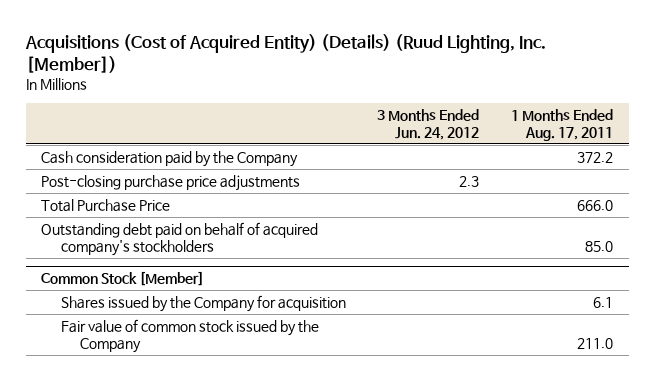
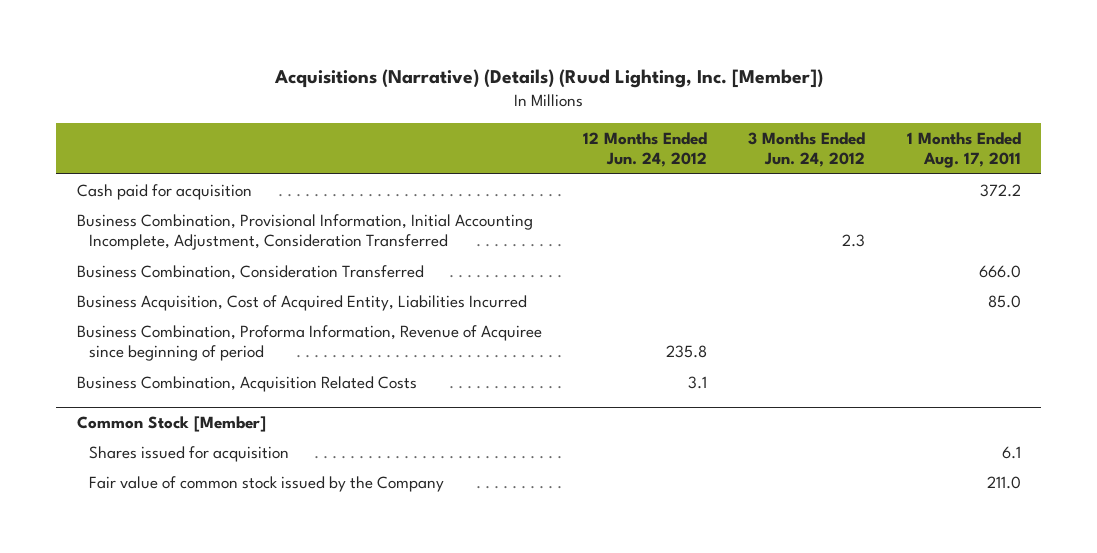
- Acquisitions (Cost of Acquired Entity) (Details) (Ruud Lighting, Inc. [Member])
+ Acquisitions (Narrative) (Details) (Ruud Lighting, Inc. [Member])
- | 3 Months Ended Jun. 24, 2012 | 1 Months Ended Aug. 17, 2011
+ | 12 Months Ended Jun. 24, 2012 | 3 Months Ended Jun. 24, 2012 | 1 Months Ended Aug. 17, 2011
- Cash consideration paid by the Company | | 372.2
- Post-closing purchase price adjustments | 2.3 |
- Total Purchase Price | | 666.0
- Outstanding debt paid on behalf of acquired company's stockholders | | 85.0
+ Cash paid for acquisition | | | 372.2
+ Business Combination, Provisional Information, Initial Accounting Incomplete, Adjustment, Consideration Transferred | | 2.3 |
+ Business Combination, Consideration Transferred | | | 666.0
+ Business Acquisition, Cost of Acquired Entity, Liabilities Incurred | | | 85.0
+ Business Combination, Proforma Information, Revenue of Acquiree since beginning of period | 235.8 | |
+ Business Combination, Acquisition Related Costs | 3.1 | |
@ Common Stock [Member]
- Shares issued by the Company for acquisition | | 6.1
+ Shares issued for acquisition | | | 6.1

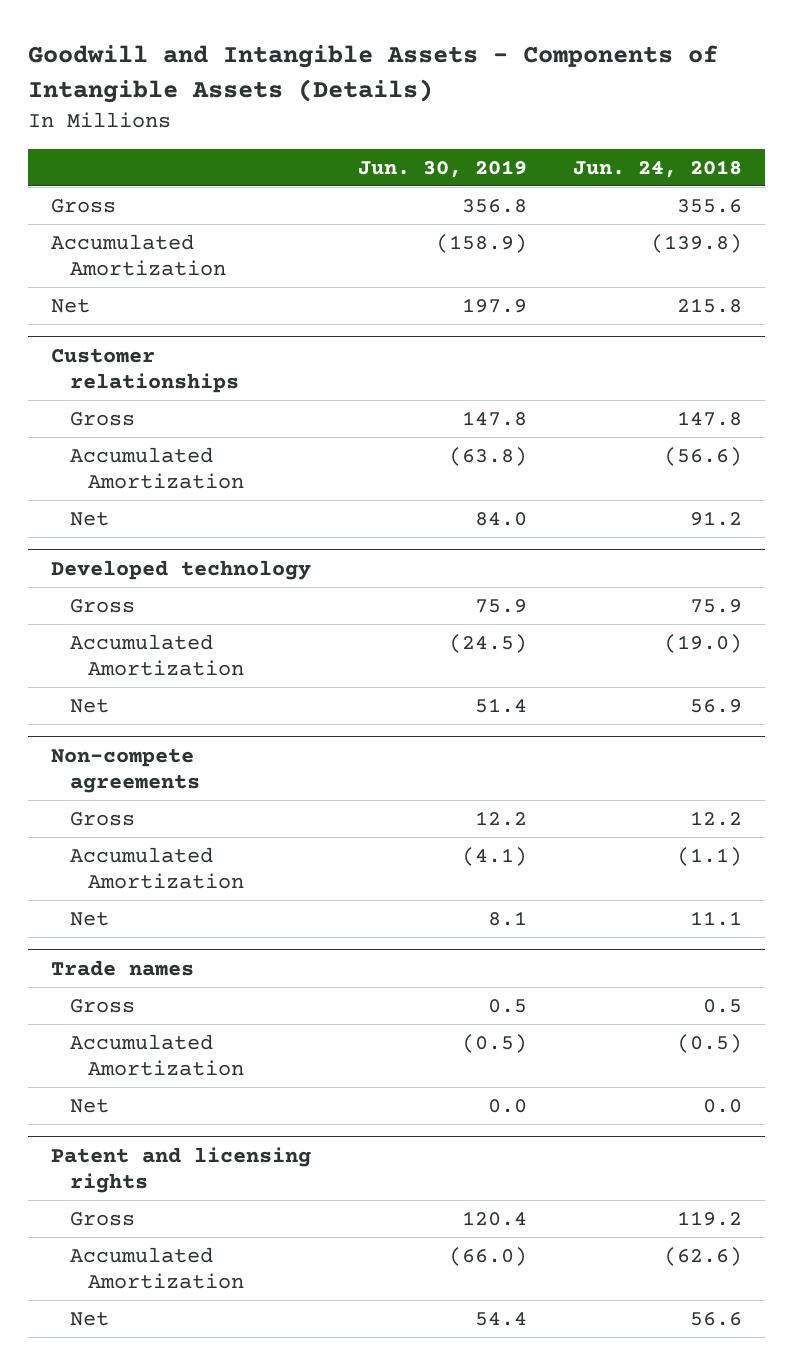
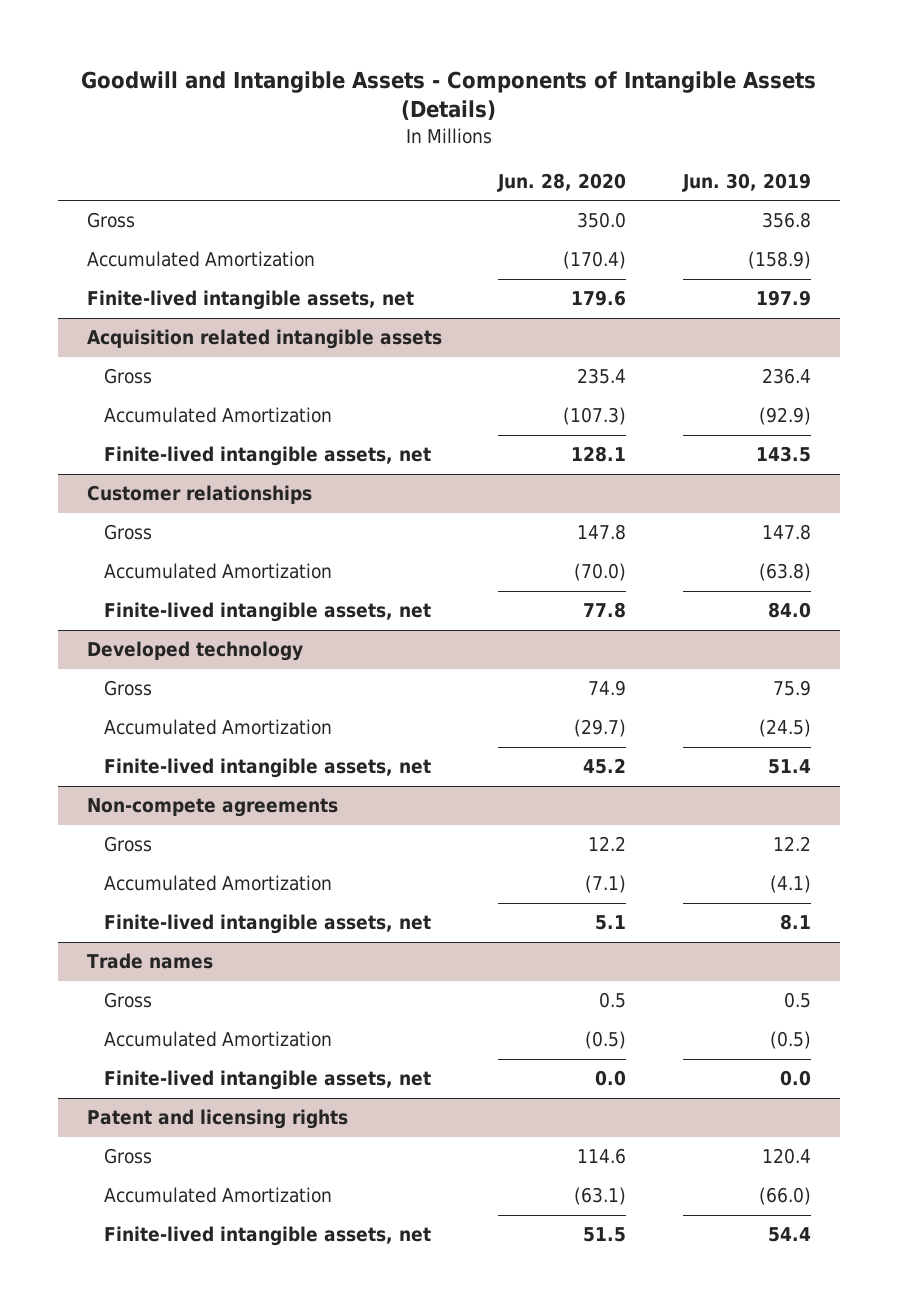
- | Jun. 30, 2019 | Jun. 24, 2018
+ | Jun. 28, 2020 | Jun. 30, 2019
- Net | 197.9 | 215.8
+ Finite-lived intangible assets, net | 179.6 | 197.9
+ Acquisition related intangible assets
+ Gross | 235.4 | 236.4
+ Accumulated Amortization | (107.3) | (92.9)
+ Finite-lived intangible assets, net | 128.1 | 143.5
@ Customer relationships
- Net | 84.0 | 91.2
+ Finite-lived intangible assets, net | 77.8 | 84.0
@ Developed technology
- Net | 51.4 | 56.9
+ Finite-lived intangible assets, net | 45.2 | 51.4
@ Non-compete agreements
- Net | 8.1 | 11.1
+ Finite-lived intangible assets, net | 5.1 | 8.1
@ Trade names
- Net | 0.0 | 0.0
+ Finite-lived intangible assets, net | 0.0 | 0.0
@ Patent and licensing rights
- Net | 54.4 | 56.6
+ Finite-lived intangible assets, net | 51.5 | 54.4

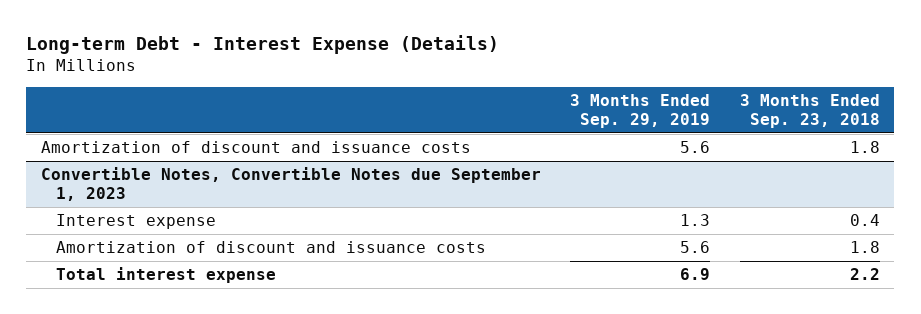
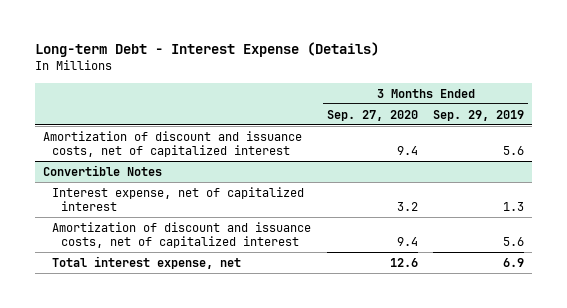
- | 3 Months Ended Sep. 29, 2019 | 3 Months Ended Sep. 23, 2018
+ | 3 Months Ended Sep. 27, 2020 | 3 Months Ended Sep. 29, 2019
- Amortization of discount and issuance costs | 5.6 | 1.8
- Convertible Notes, Convertible Notes due September 1, 2023
- Interest expense | 1.3 | 0.4
- Amortization of discount and issuance costs | 5.6 | 1.8
- Total interest expense | 6.9 | 2.2
+ Amortization of discount and issuance costs, net of capitalized interest | 9.4 | 5.6
+ Convertible Notes
+ Interest expense, net of capitalized interest | 3.2 | 1.3
+ Amortization of discount and issuance costs, net of capitalized interest | 9.4 | 5.6
+ Total interest expense, net | 12.6 | 6.9

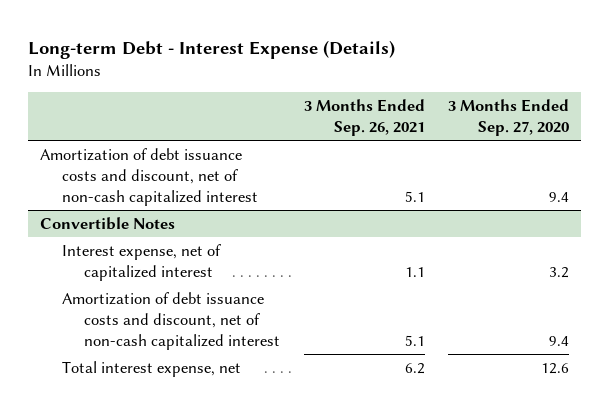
- | 3 Months Ended Sep. 27, 2020 | 3 Months Ended Sep. 29, 2019
+ | 3 Months Ended Sep. 26, 2021 | 3 Months Ended Sep. 27, 2020
- Amortization of discount and issuance costs, net of capitalized interest | 9.4 | 5.6
+ Amortization of debt issuance costs and discount, net of non-cash capitalized interest | 5.1 | 9.4
@ Convertible Notes
- Amortization of discount and issuance costs, net of capitalized interest | 9.4 | 5.6
+ Amortization of debt issuance costs and discount, net of non-cash capitalized interest | 5.1 | 9.4

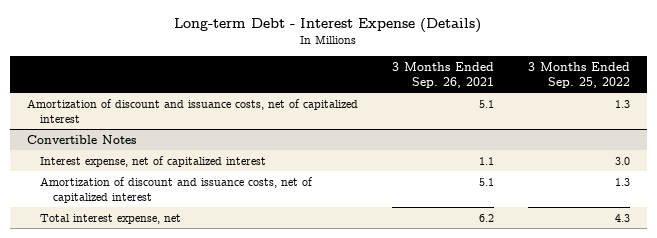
- | 3 Months Ended Sep. 26, 2021 | 3 Months Ended Sep. 27, 2020
+ | 3 Months Ended Sep. 26, 2021 | 3 Months Ended Sep. 25, 2022
- Amortization of debt issuance costs and discount, net of non-cash capitalized interest | 5.1 | 9.4
+ Amortization of discount and issuance costs, net of capitalized interest | 5.1 | 1.3
@ Convertible Notes
- Amortization of debt issuance costs and discount, net of non-cash capitalized interest | 5.1 | 9.4
+ Amortization of discount and issuance costs, net of capitalized interest | 5.1 | 1.3

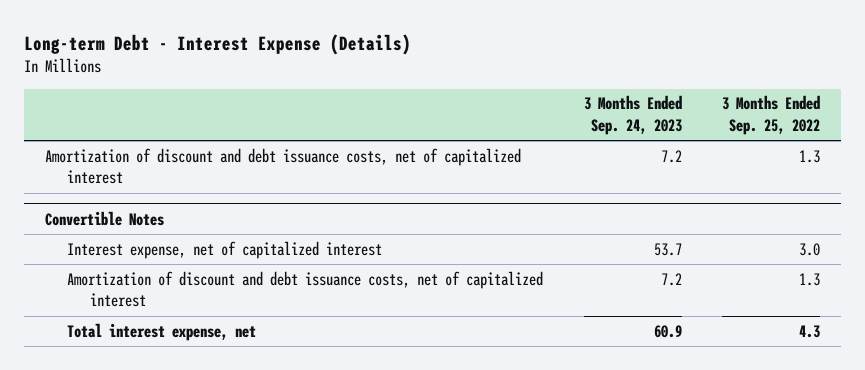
- | 3 Months Ended Sep. 26, 2021 | 3 Months Ended Sep. 25, 2022
+ | 3 Months Ended Sep. 24, 2023 | 3 Months Ended Sep. 25, 2022
- Amortization of discount and issuance costs, net of capitalized interest | 5.1 | 1.3
+ Amortization of discount and debt issuance costs, net of capitalized interest | 7.2 | 1.3
@ Convertible Notes
- Amortization of discount and issuance costs, net of capitalized interest | 5.1 | 1.3
+ Amortization of discount and debt issuance costs, net of capitalized interest | 7.2 | 1.3

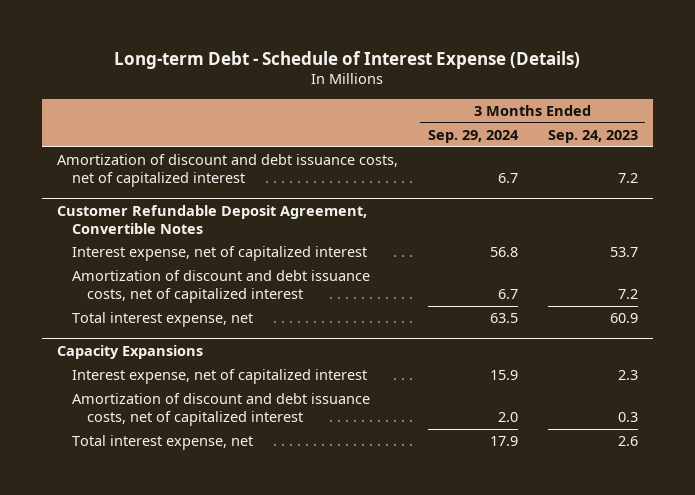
- Long-term Debt - Interest Expense (Details)
+ Long-term Debt - Schedule of Interest Expense (Details)
- | 3 Months Ended Sep. 24, 2023 | 3 Months Ended Sep. 25, 2022
+ | 3 Months Ended Sep. 29, 2024 | 3 Months Ended Sep. 24, 2023
- Convertible Notes
+ Customer Refundable Deposit Agreement, Convertible Notes
+ Capacity Expansions
+ Interest expense, net of capitalized interest | 15.9 | 2.3
+ Amortization of discount and debt issuance costs, net of capitalized interest | 2.0 | 0.3
+ Total interest expense, net | 17.9 | 2.6

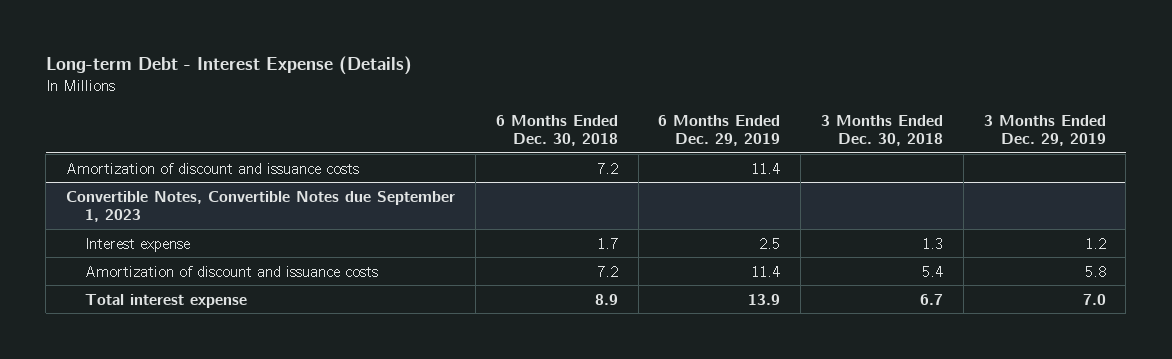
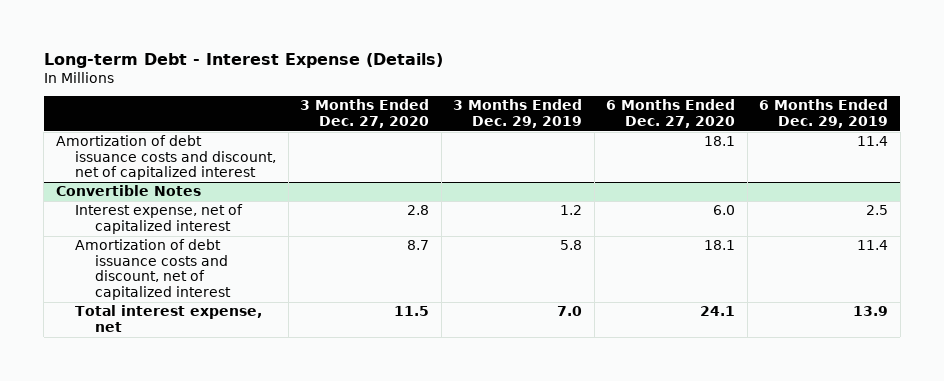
- | 6 Months Ended Dec. 30, 2018 | 6 Months Ended Dec. 29, 2019 | 3 Months Ended Dec. 30, 2018 | 3 Months Ended Dec. 29, 2019
+ | 3 Months Ended Dec. 27, 2020 | 3 Months Ended Dec. 29, 2019 | 6 Months Ended Dec. 27, 2020 | 6 Months Ended Dec. 29, 2019
- Amortization of discount and issuance costs | 7.2 | 11.4 | |
- Convertible Notes, Convertible Notes due September 1, 2023
- Interest expense | 1.7 | 2.5 | 1.3 | 1.2
- Amortization of discount and issuance costs | 7.2 | 11.4 | 5.4 | 5.8
- Total interest expense | 8.9 | 13.9 | 6.7 | 7.0
+ Amortization of debt issuance costs and discount, net of capitalized interest | | | 18.1 | 11.4
+ Convertible Notes
+ Interest expense, net of capitalized interest | 2.8 | 1.2 | 6.0 | 2.5
+ Amortization of debt issuance costs and discount, net of capitalized interest | 8.7 | 5.8 | 18.1 | 11.4
+ Total interest expense, net | 11.5 | 7.0 | 24.1 | 13.9

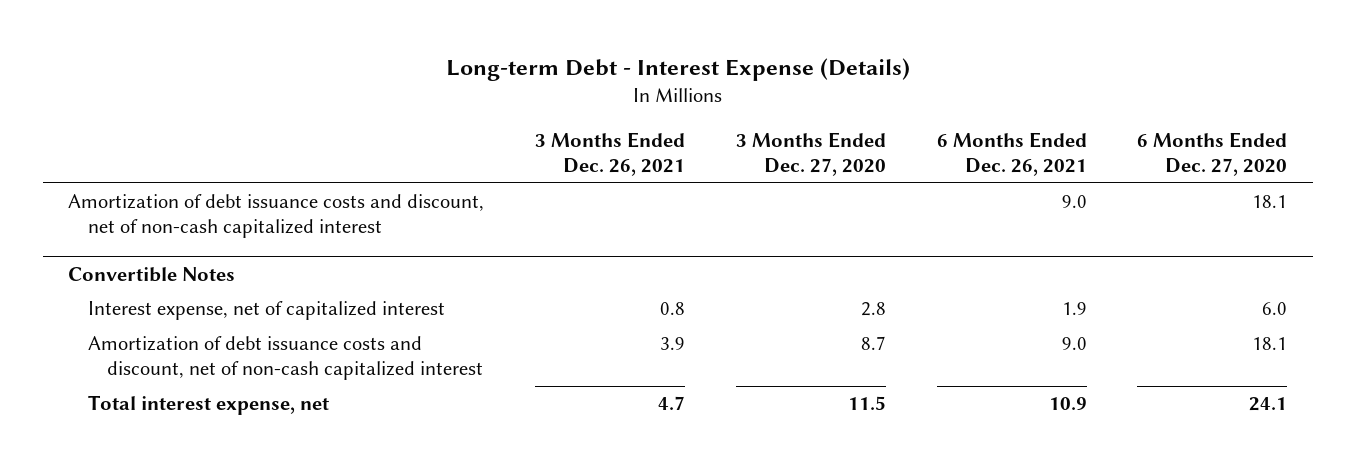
- | 3 Months Ended Dec. 27, 2020 | 3 Months Ended Dec. 29, 2019 | 6 Months Ended Dec. 27, 2020 | 6 Months Ended Dec. 29, 2019
+ | 3 Months Ended Dec. 26, 2021 | 3 Months Ended Dec. 27, 2020 | 6 Months Ended Dec. 26, 2021 | 6 Months Ended Dec. 27, 2020
- Amortization of debt issuance costs and discount, net of capitalized interest | | | 18.1 | 11.4
+ Amortization of debt issuance costs and discount, net of non-cash capitalized interest | | | 9.0 | 18.1
@ Convertible Notes
- Amortization of debt issuance costs and discount, net of capitalized interest | 8.7 | 5.8 | 18.1 | 11.4
+ Amortization of debt issuance costs and discount, net of non-cash capitalized interest | 3.9 | 8.7 | 9.0 | 18.1

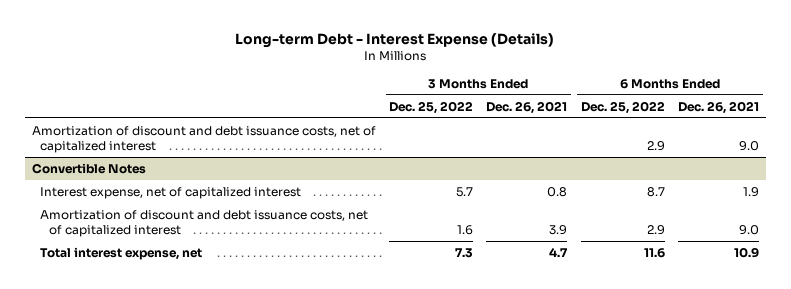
- | 3 Months Ended Dec. 26, 2021 | 3 Months Ended Dec. 27, 2020 | 6 Months Ended Dec. 26, 2021 | 6 Months Ended Dec. 27, 2020
+ | 3 Months Ended Dec. 25, 2022 | 3 Months Ended Dec. 26, 2021 | 6 Months Ended Dec. 25, 2022 | 6 Months Ended Dec. 26, 2021
- Amortization of debt issuance costs and discount, net of non-cash capitalized interest | | | 9.0 | 18.1
+ Amortization of discount and debt issuance costs, net of capitalized interest | | | 2.9 | 9.0
@ Convertible Notes
- Amortization of debt issuance costs and discount, net of non-cash capitalized interest | 3.9 | 8.7 | 9.0 | 18.1
+ Amortization of discount and debt issuance costs, net of capitalized interest | 1.6 | 3.9 | 2.9 | 9.0

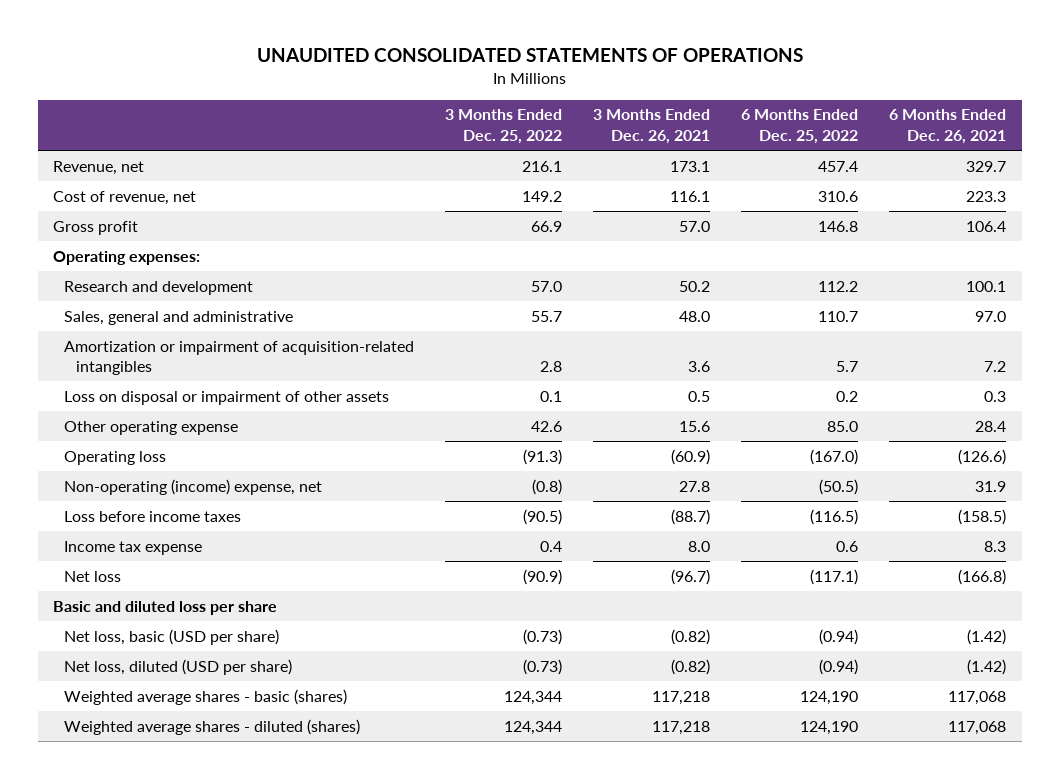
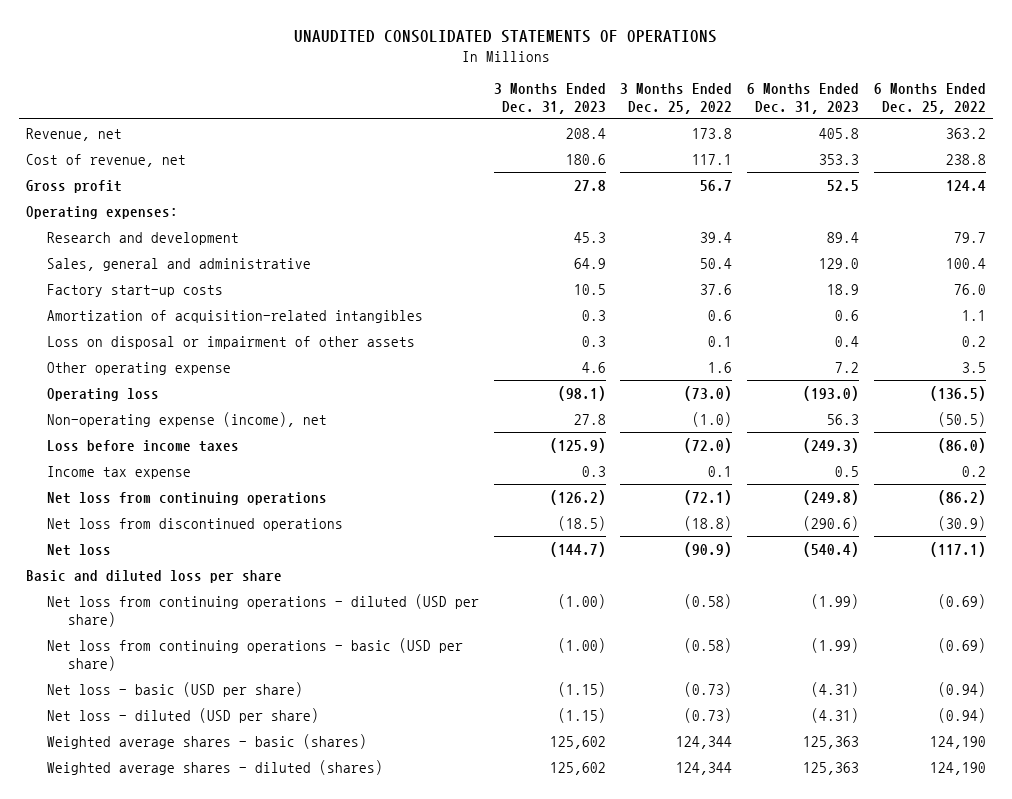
- | 3 Months Ended Dec. 25, 2022 | 3 Months Ended Dec. 26, 2021 | 6 Months Ended Dec. 25, 2022 | 6 Months Ended Dec. 26, 2021
+ | 3 Months Ended Dec. 31, 2023 | 3 Months Ended Dec. 25, 2022 | 6 Months Ended Dec. 31, 2023 | 6 Months Ended Dec. 25, 2022
- Revenue, net | 216.1 | 173.1 | 457.4 | 329.7
- Cost of revenue, net | 149.2 | 116.1 | 310.6 | 223.3
- Gross profit | 66.9 | 57.0 | 146.8 | 106.4
+ Revenue, net | 208.4 | 173.8 | 405.8 | 363.2
+ Cost of revenue, net | 180.6 | 117.1 | 353.3 | 238.8
+ Gross profit | 27.8 | 56.7 | 52.5 | 124.4
- Research and development | 57.0 | 50.2 | 112.2 | 100.1
- Sales, general and administrative | 55.7 | 48.0 | 110.7 | 97.0
- Amortization or impairment of acquisition-related intangibles | 2.8 | 3.6 | 5.7 | 7.2
+ Research and development | 45.3 | 39.4 | 89.4 | 79.7
+ Sales, general and administrative | 64.9 | 50.4 | 129.0 | 100.4
+ Factory start-up costs | 10.5 | 37.6 | 18.9 | 76.0
+ Amortization of acquisition-related intangibles | 0.3 | 0.6 | 0.6 | 1.1
- Other operating expense | 42.6 | 15.6 | 85.0 | 28.4
- Operating loss | (91.3) | (60.9) | (167.0) | (126.6)
- Non-operating (income) expense, net | (0.8) | 27.8 | (50.5) | 31.9
- Loss before income taxes | (90.5) | (88.7) | (116.5) | (158.5)
- Income tax expense | 0.4 | 8.0 | 0.6 | 8.3
+ Other operating expense | 4.6 | 1.6 | 7.2 | 3.5
+ Operating loss | (98.1) | (73.0) | (193.0) | (136.5)
+ Non-operating expense (income), net | 27.8 | (1.0) | 56.3 | (50.5)
+ Loss before income taxes | (125.9) | (72.0) | (249.3) | (86.0)
+ Income tax expense | 0.3 | 0.1 | 0.5 | 0.2
+ Net loss from continuing operations | (126.2) | (72.1) | (249.8) | (86.2)
+ Net loss from discontinued operations | (18.5) | (18.8) | (290.6) | (30.9)
- Net loss, basic (USD per share) | (0.73) | (0.82) | (0.94) | (1.42)
- Net loss, diluted (USD per share) | (0.73) | (0.82) | (0.94) | (1.42)
+ Net loss from continuing operations - diluted (USD per share) | (1.00) | (0.58) | (1.99) | (0.69)
+ Net loss from continuing operations - basic (USD per share) | (1.00) | (0.58) | (1.99) | (0.69)
+ Net loss - basic (USD per share) | (1.15) | (0.73) | (4.31) | (0.94)
+ Net loss - diluted (USD per share) | (1.15) | (0.73) | (4.31) | (0.94)

